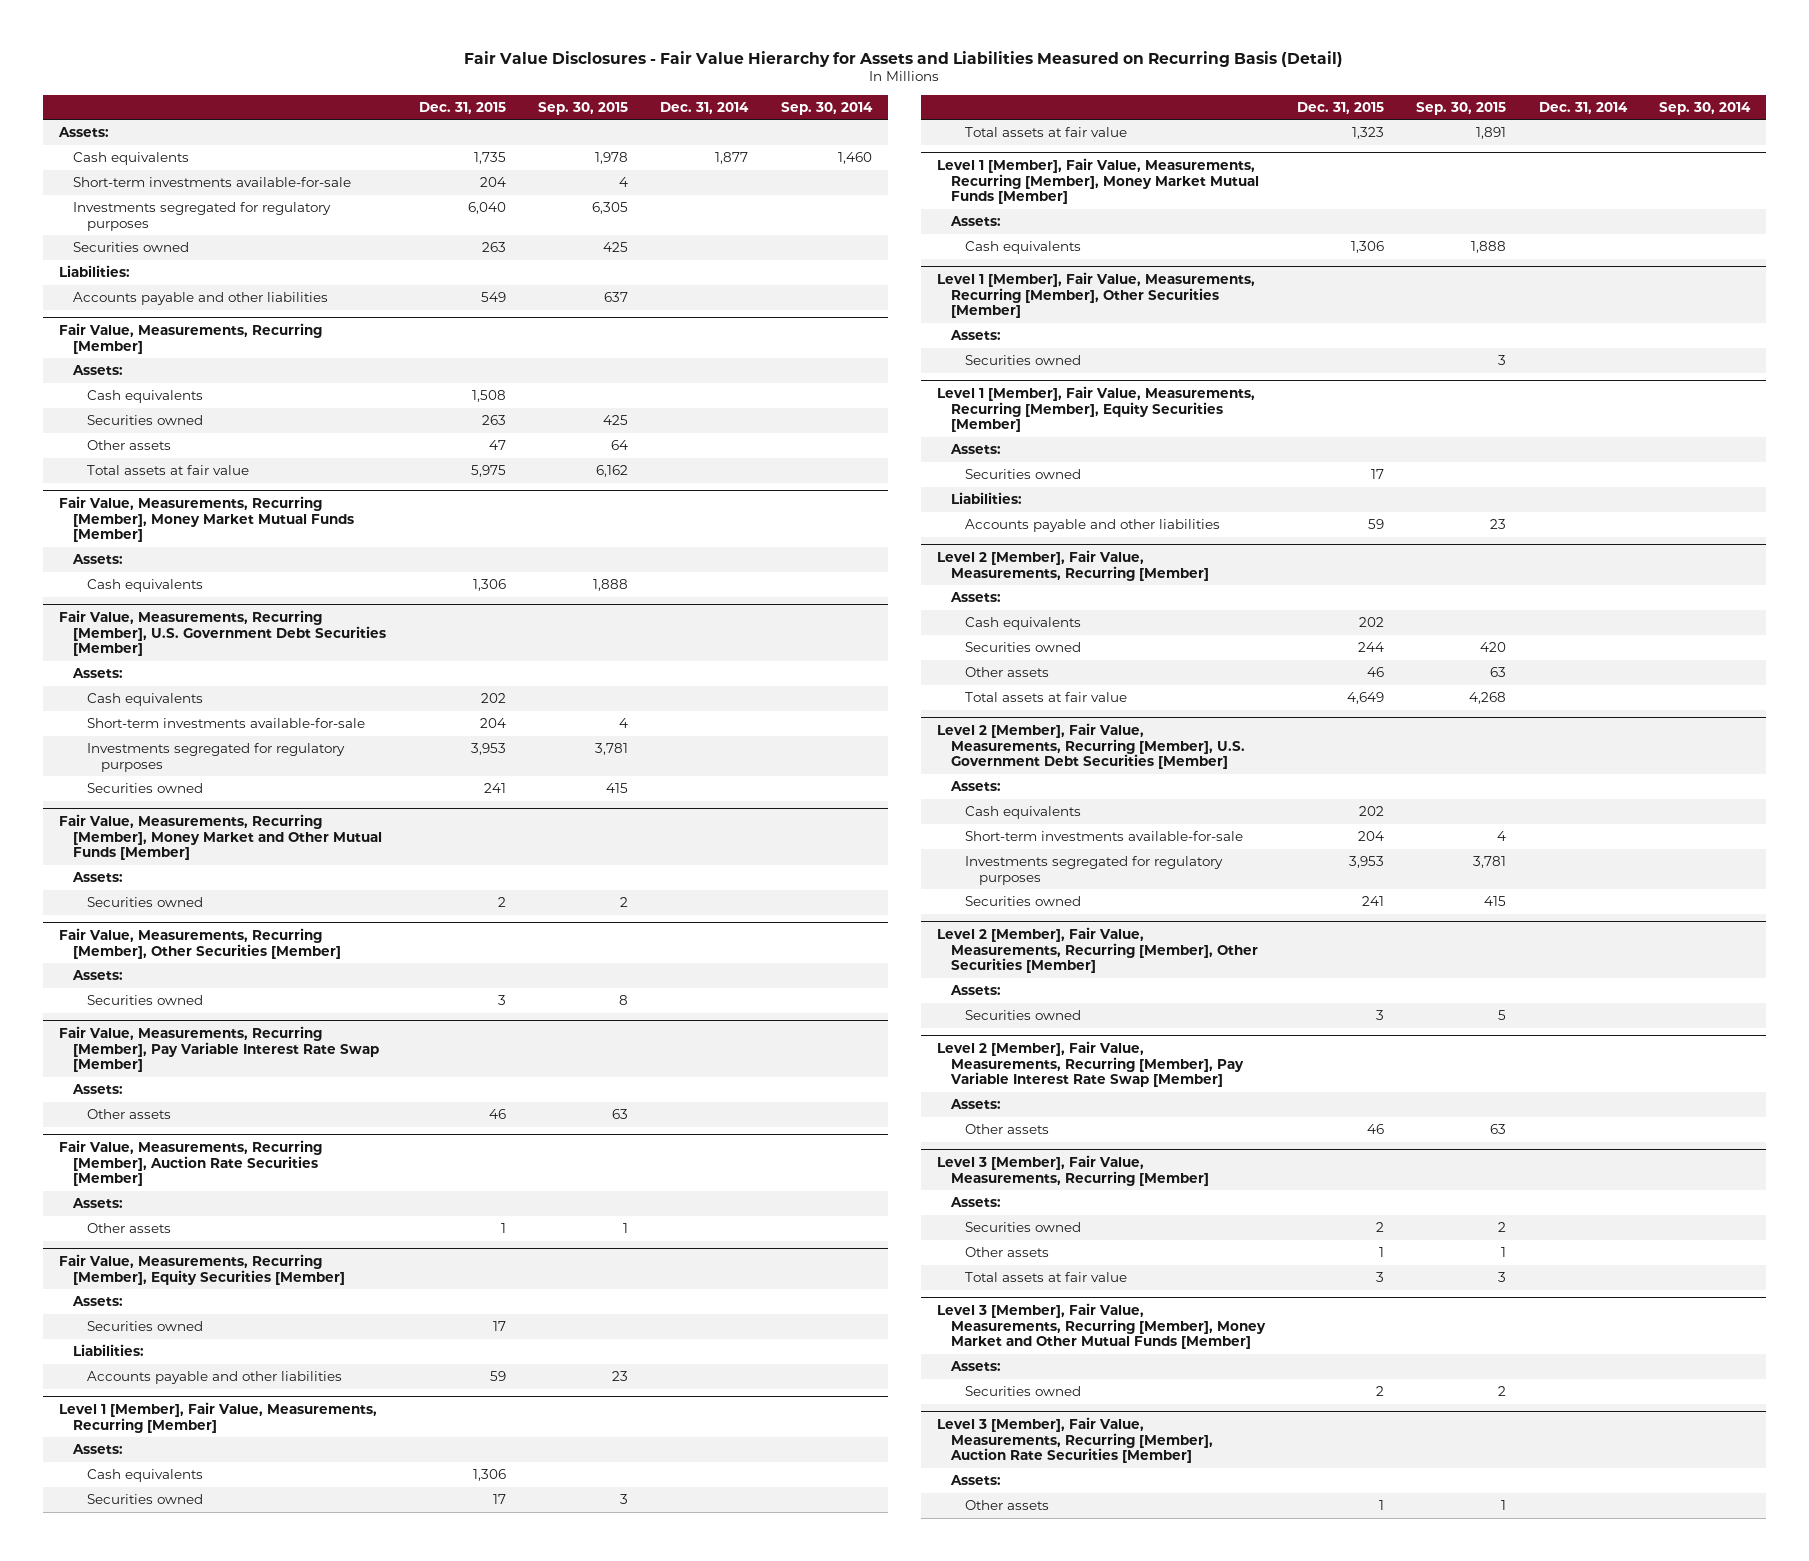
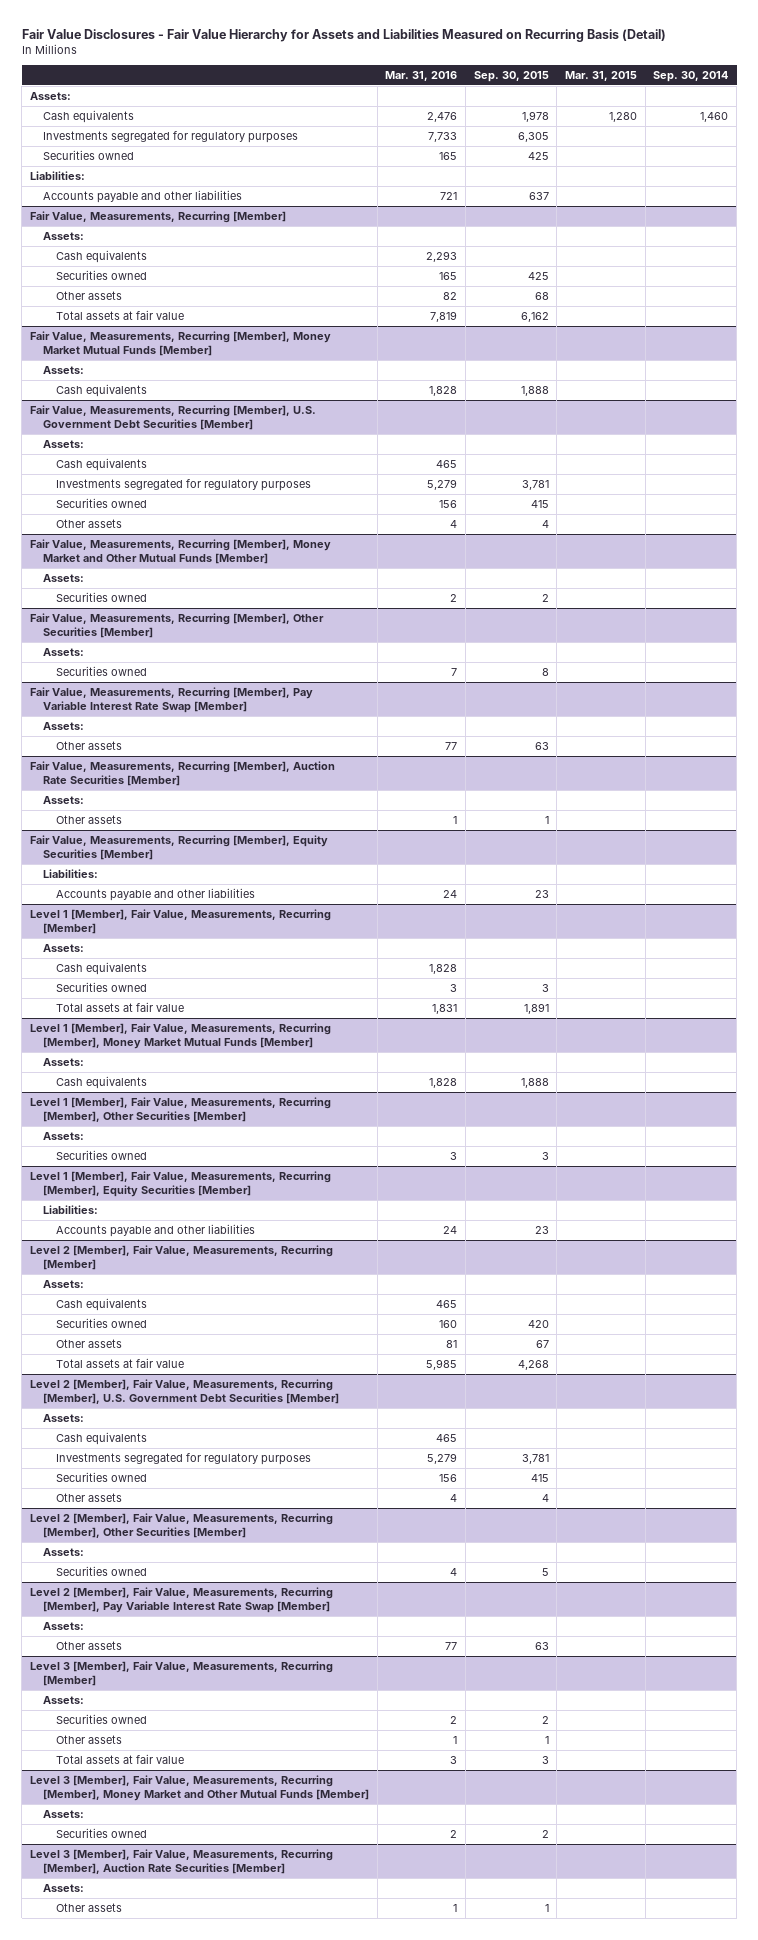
- | Dec. 31, 2015 | Sep. 30, 2015 | Dec. 31, 2014 | Sep. 30, 2014
+ | Mar. 31, 2016 | Sep. 30, 2015 | Mar. 31, 2015 | Sep. 30, 2014
- Short-term investments available-for-sale | 204 | 4 | |
@ Fair Value, Measurements, Recurring [Member]
- Other assets | 47 | 64 | |
+ Other assets | 82 | 68 | |
@ Fair Value, Measurements, Recurring [Member], U.S. Government Debt Securities [Member]
- Short-term investments available-for-sale | 204 | 4 | |
+ Other assets | 4 | 4 | |
@ Fair Value, Measurements, Recurring [Member], Equity Securities [Member]
- Assets:
- Securities owned | 17 | | |
@ Level 1 [Member], Fair Value, Measurements, Recurring [Member], Equity Securities [Member]
- Assets:
- Securities owned | 17 | | |
@ Level 2 [Member], Fair Value, Measurements, Recurring [Member]
- Other assets | 46 | 63 | |
+ Other assets | 81 | 67 | |
@ Level 2 [Member], Fair Value, Measurements, Recurring [Member], U.S. Government Debt Securities [Member]
- Short-term investments available-for-sale | 204 | 4 | |
+ Other assets | 4 | 4 | |

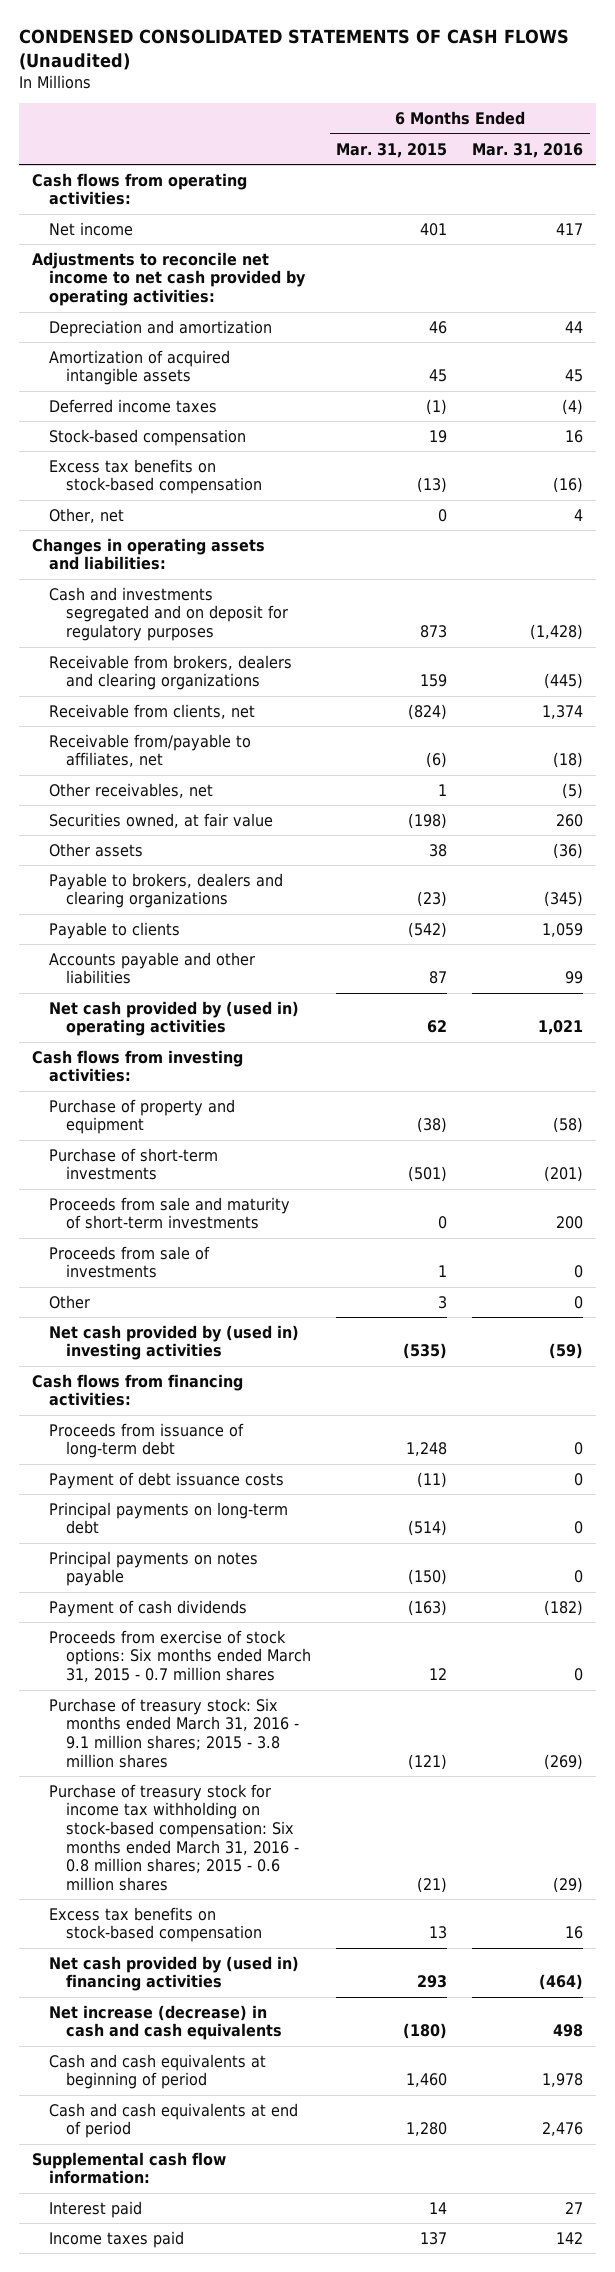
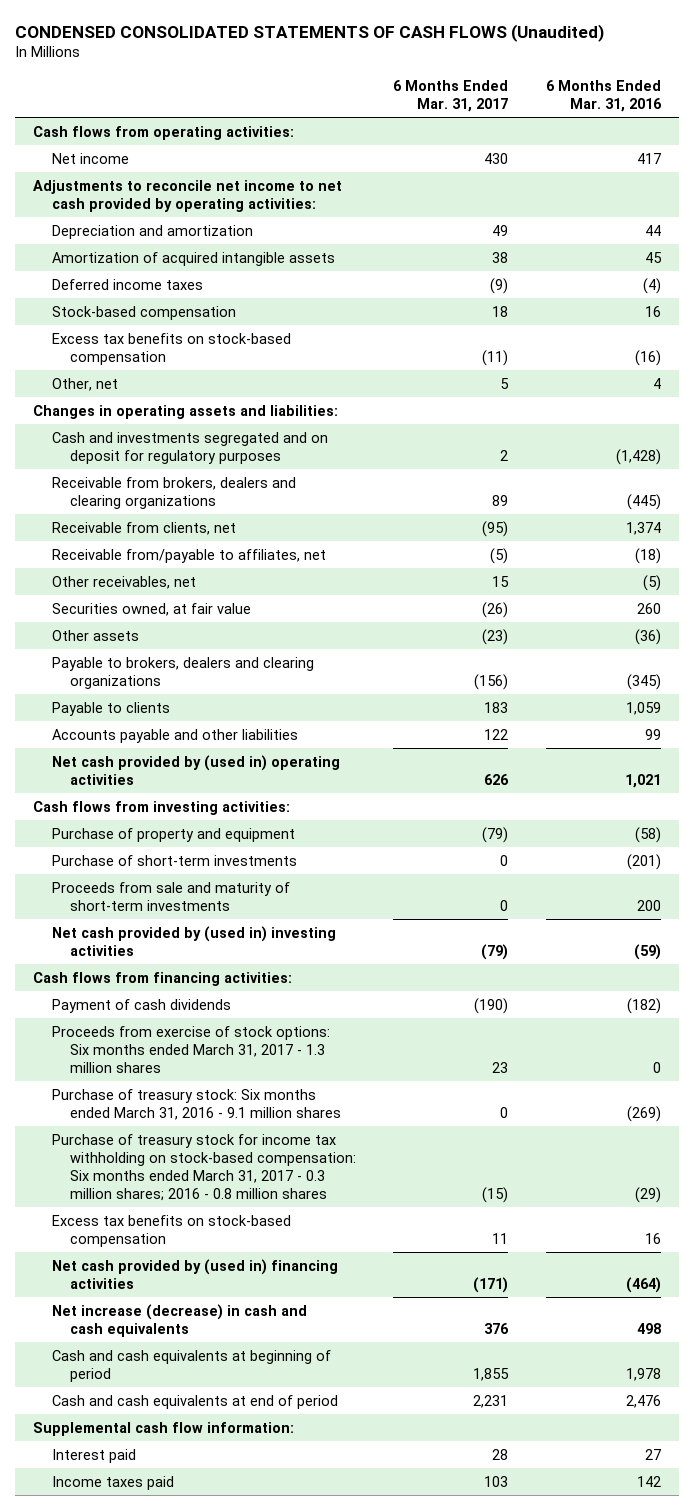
- | 6 Months Ended Mar. 31, 2015 | 6 Months Ended Mar. 31, 2016
+ | 6 Months Ended Mar. 31, 2017 | 6 Months Ended Mar. 31, 2016
- Proceeds from sale of investments | 1 | 0
- Other | 3 | 0
- Proceeds from issuance of long-term debt | 1,248 | 0
- Payment of debt issuance costs | (11) | 0
- Principal payments on long-term debt | (514) | 0
- Principal payments on notes payable | (150) | 0
- Proceeds from exercise of stock options: Six months ended March 31, 2015 - 0.7 million shares | 12 | 0
- Purchase of treasury stock: Six months ended March 31, 2016 - 9.1 million shares; 2015 - 3.8 million shares | (121) | (269)
- Purchase of treasury stock for income tax withholding on stock-based compensation: Six months ended March 31, 2016 - 0.8 million shares; 2015 - 0.6 million shares | (21) | (29)
+ Proceeds from exercise of stock options: Six months ended March 31, 2017 - 1.3 million shares | 23 | 0
+ Purchase of treasury stock: Six months ended March 31, 2016 - 9.1 million shares | 0 | (269)
+ Purchase of treasury stock for income tax withholding on stock-based compensation: Six months ended March 31, 2017 - 0.3 million shares; 2016 - 0.8 million shares | (15) | (29)

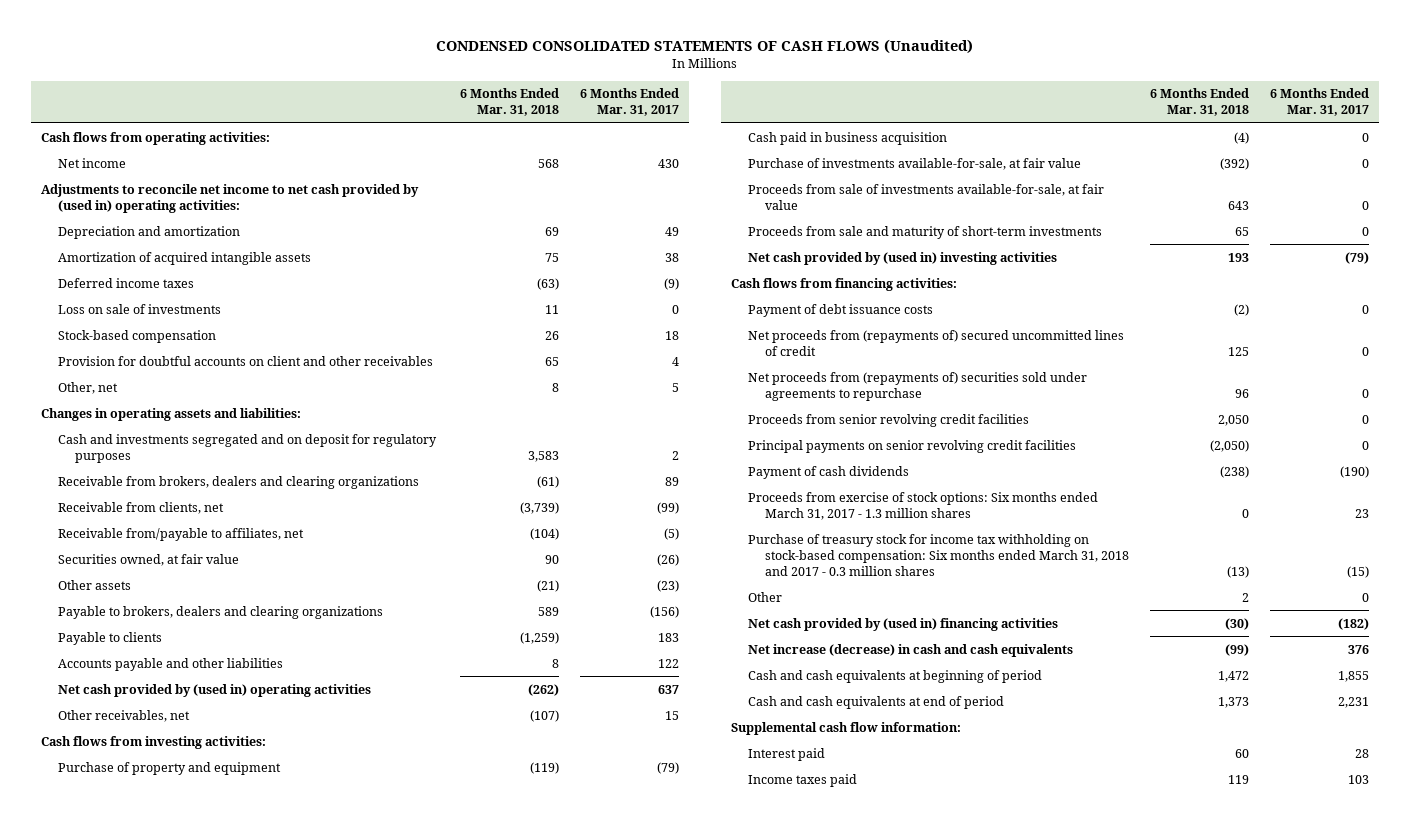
- | 6 Months Ended Mar. 31, 2017 | 6 Months Ended Mar. 31, 2016
+ | 6 Months Ended Mar. 31, 2018 | 6 Months Ended Mar. 31, 2017
- Adjustments to reconcile net income to net cash provided by operating activities:
+ Adjustments to reconcile net income to net cash provided by (used in) operating activities:
+ Loss on sale of investments | 11 | 0
- Excess tax benefits on stock-based compensation | (11) | (16)
+ Provision for doubtful accounts on client and other receivables | 65 | 4
- Receivable from clients, net | (95) | 1,374
+ Receivable from clients, net | (3,739) | (99)
- Net cash provided by (used in) operating activities | 626 | 1,021
+ Net cash provided by (used in) operating activities | (262) | 637
moved down: Other receivables, net | (107) | 15
- Purchase of short-term investments | 0 | (201)
+ Cash paid in business acquisition | (4) | 0
+ Purchase of investments available-for-sale, at fair value | (392) | 0
+ Proceeds from sale of investments available-for-sale, at fair value | 643 | 0
+ Payment of debt issuance costs | (2) | 0
+ Net proceeds from (repayments of) secured uncommitted lines of credit | 125 | 0
+ Net proceeds from (repayments of) securities sold under agreements to repurchase | 96 | 0
+ Proceeds from senior revolving credit facilities | 2,050 | 0
+ Principal payments on senior revolving credit facilities | (2,050) | 0
- Purchase of treasury stock: Six months ended March 31, 2016 - 9.1 million shares | 0 | (269)
- Purchase of treasury stock for income tax withholding on stock-based compensation: Six months ended March 31, 2017 - 0.3 million shares; 2016 - 0.8 million shares | (15) | (29)
- Excess tax benefits on stock-based compensation | 11 | 16
- Net cash provided by (used in) financing activities | (171) | (464)
+ Purchase of treasury stock for income tax withholding on stock-based compensation: Six months ended March 31, 2018 and 2017 - 0.3 million shares | (13) | (15)
+ Other | 2 | 0
+ Net cash provided by (used in) financing activities | (30) | (182)

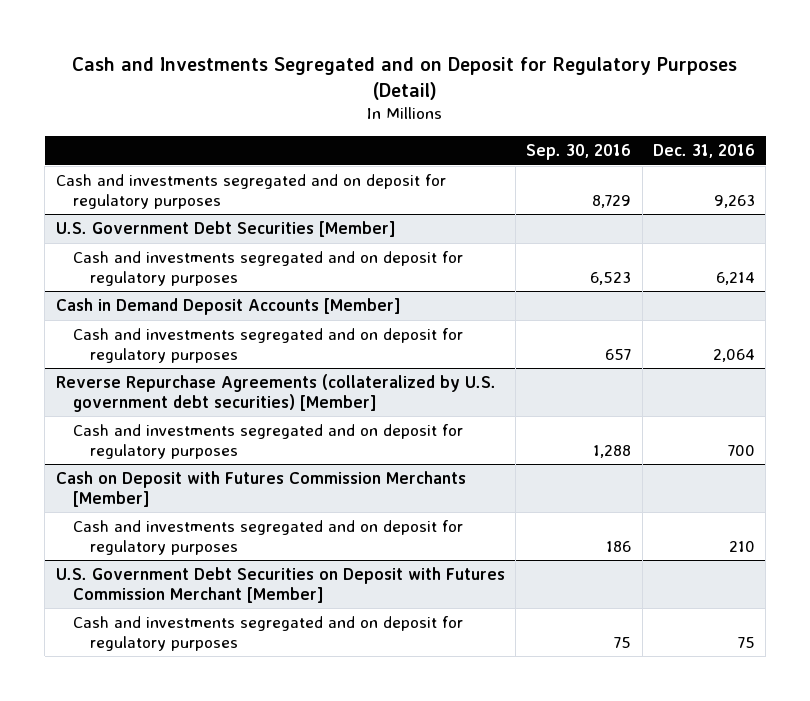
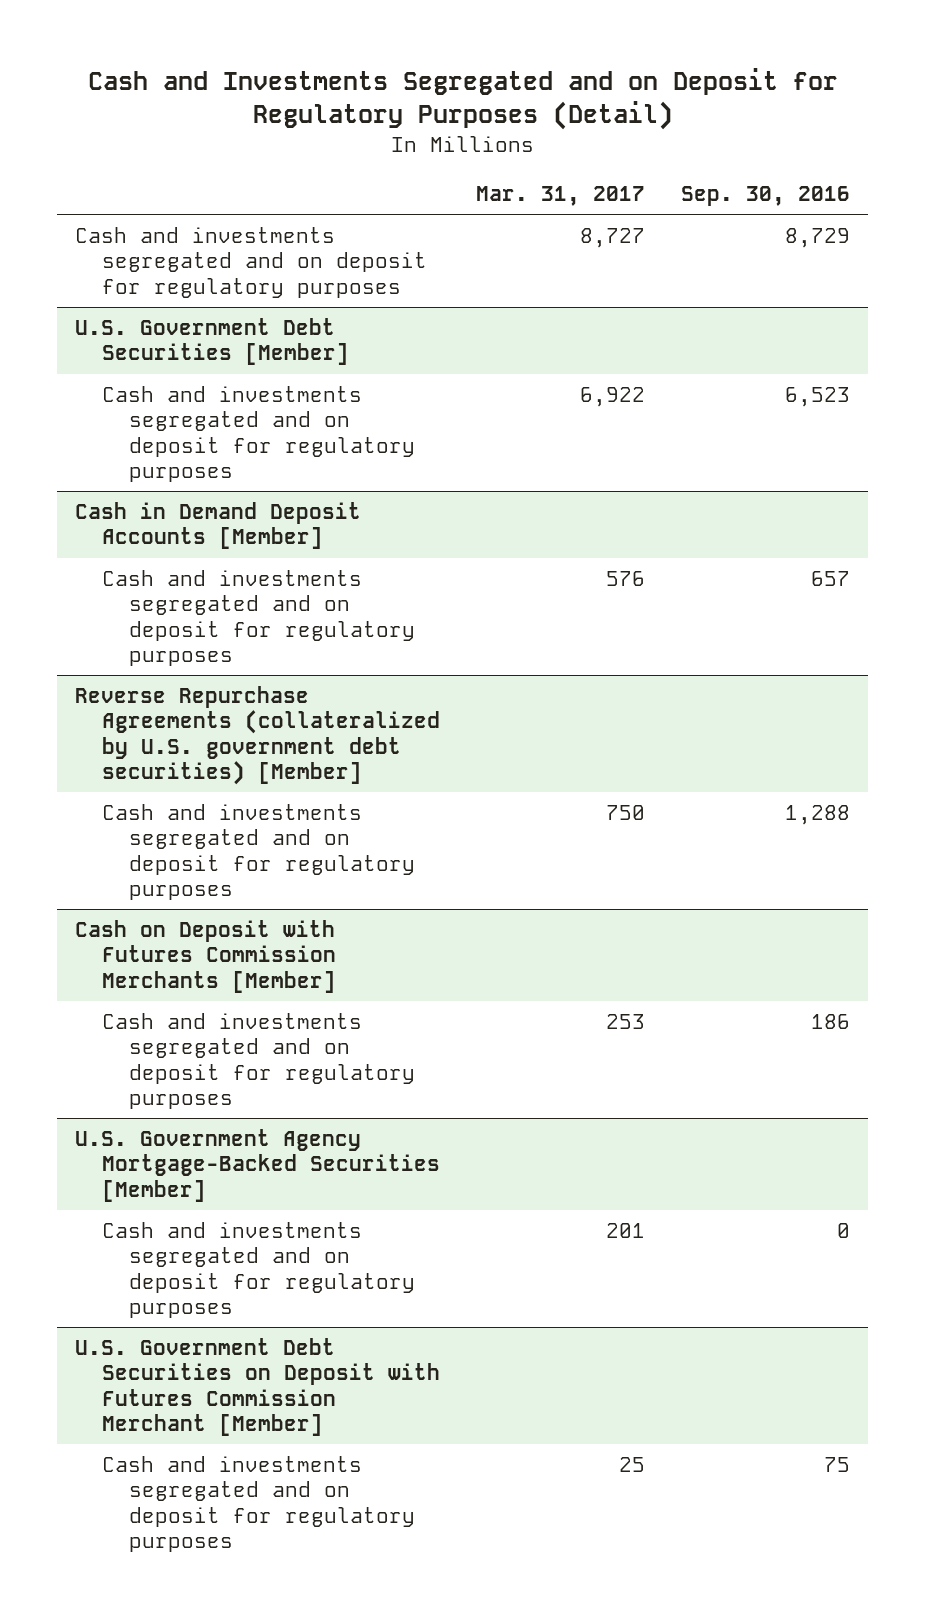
- | Sep. 30, 2016 | Dec. 31, 2016
+ | Mar. 31, 2017 | Sep. 30, 2016
+ U.S. Government Agency Mortgage-Backed Securities [Member]
+ Cash and investments segregated and on deposit for regulatory purposes | 201 | 0

